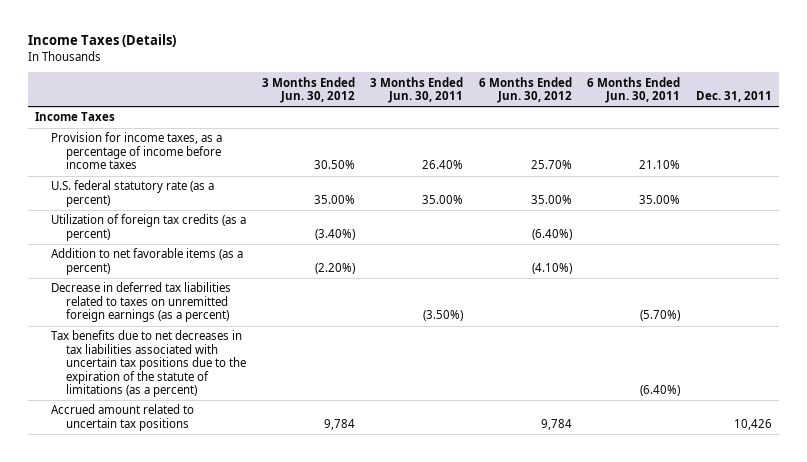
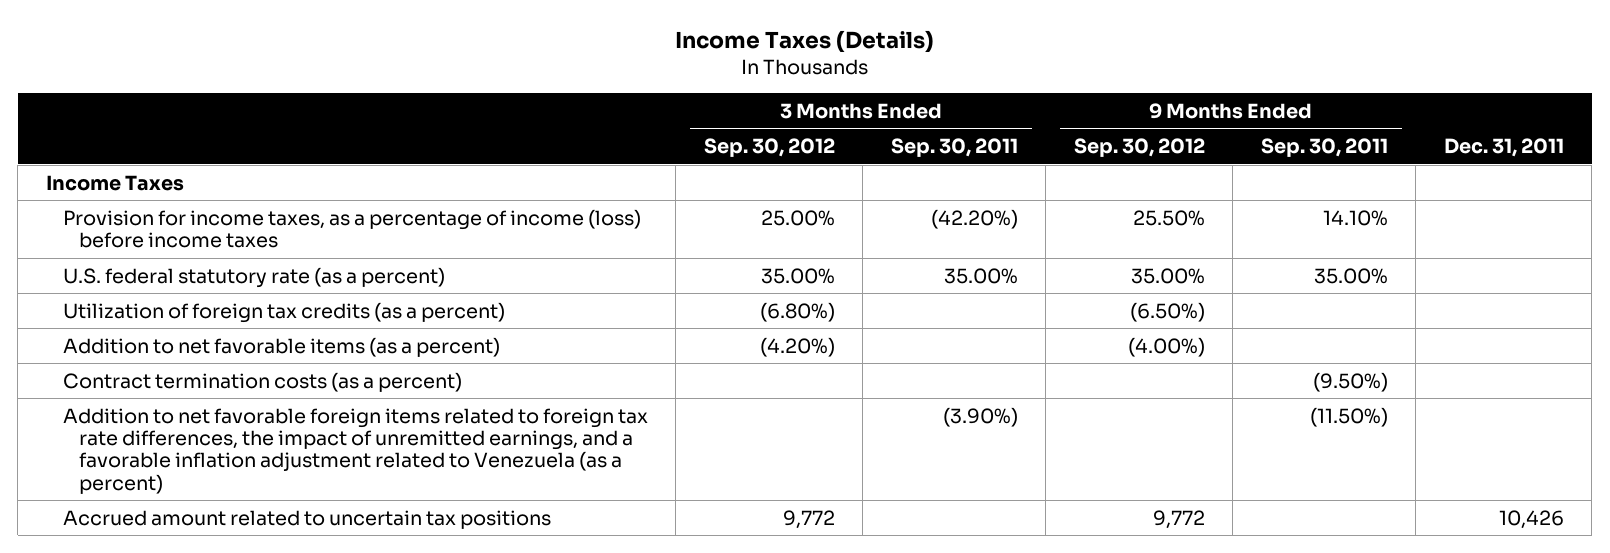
- | 3 Months Ended Jun. 30, 2012 | 3 Months Ended Jun. 30, 2011 | 6 Months Ended Jun. 30, 2012 | 6 Months Ended Jun. 30, 2011 | Dec. 31, 2011
+ | 3 Months Ended Sep. 30, 2012 | 3 Months Ended Sep. 30, 2011 | 9 Months Ended Sep. 30, 2012 | 9 Months Ended Sep. 30, 2011 | Dec. 31, 2011
- Provision for income taxes, as a percentage of income before income taxes | 30.50% | 26.40% | 25.70% | 21.10% |
+ Provision for income taxes, as a percentage of income (loss) before income taxes | 25.00% | (42.20%) | 25.50% | 14.10% |
- Decrease in deferred tax liabilities related to taxes on unremitted foreign earnings (as a percent) | | (3.50%) | | (5.70%) |
- Tax benefits due to net decreases in tax liabilities associated with uncertain tax positions due to the expiration of the statute of limitations (as a percent) | | | | (6.40%) |
+ Contract termination costs (as a percent) | | | | (9.50%) |
+ Addition to net favorable foreign items related to foreign tax rate differences, the impact of unremitted earnings, and a favorable inflation adjustment related to Venezuela (as a percent) | | (3.90%) | | (11.50%) |

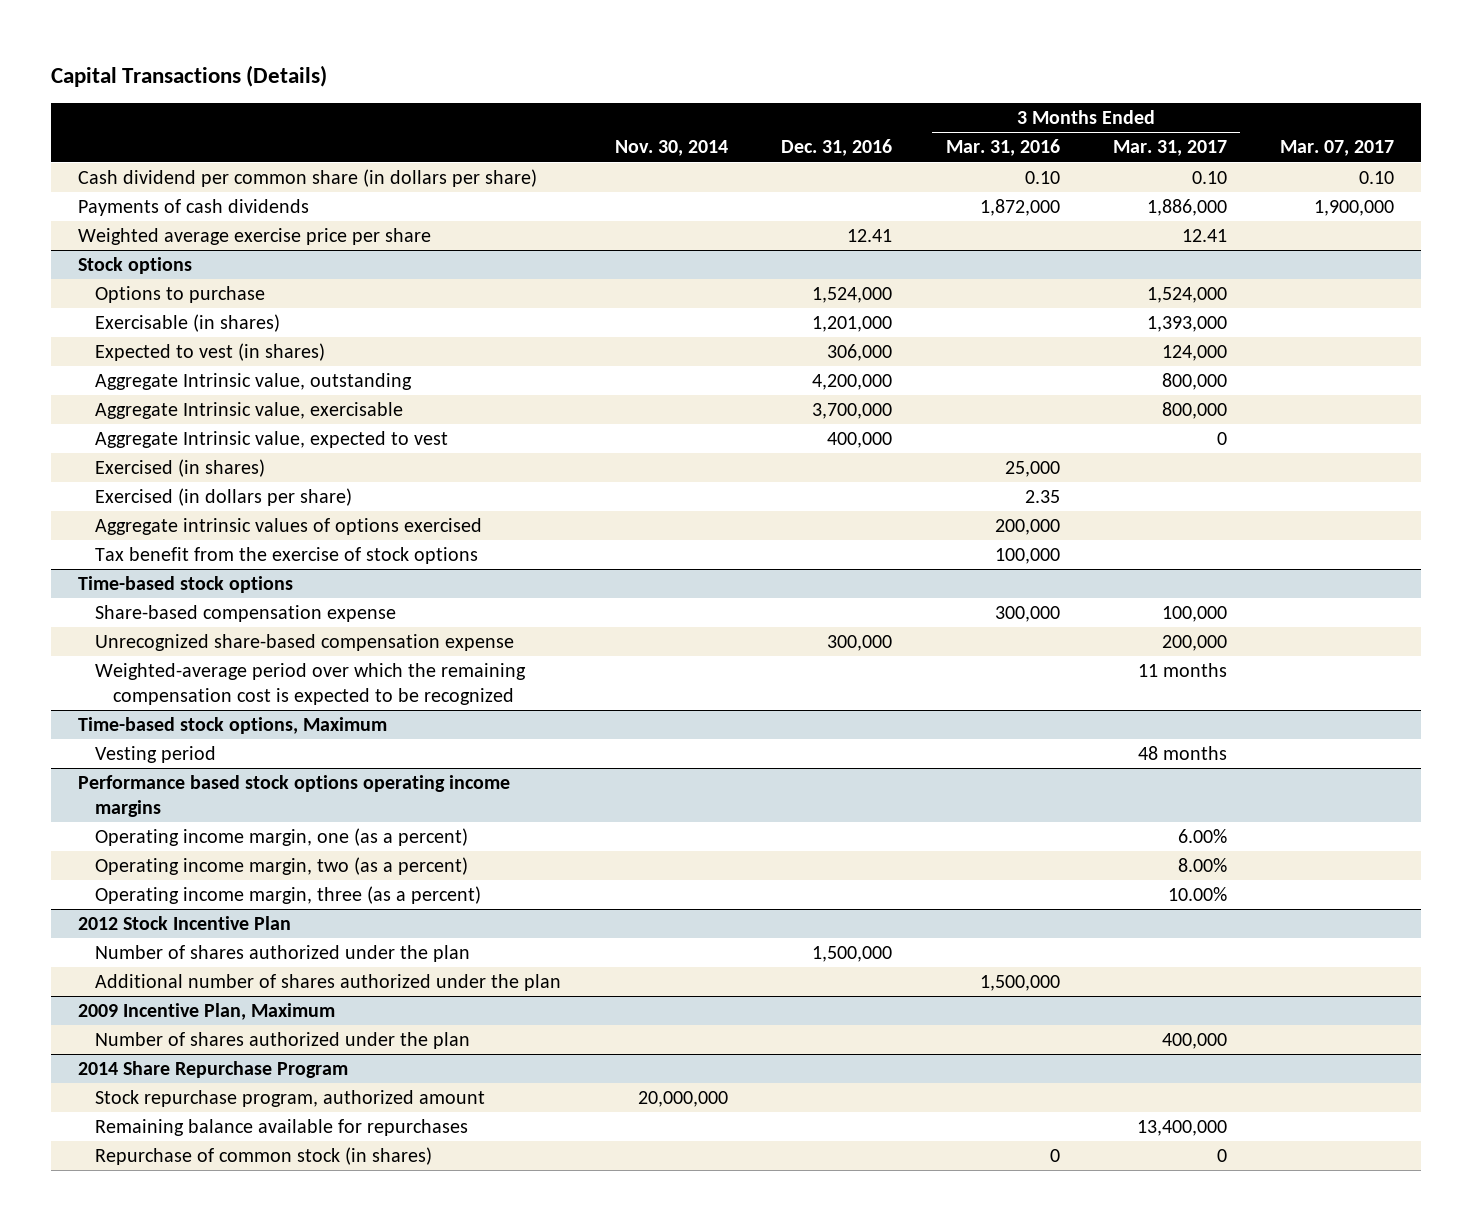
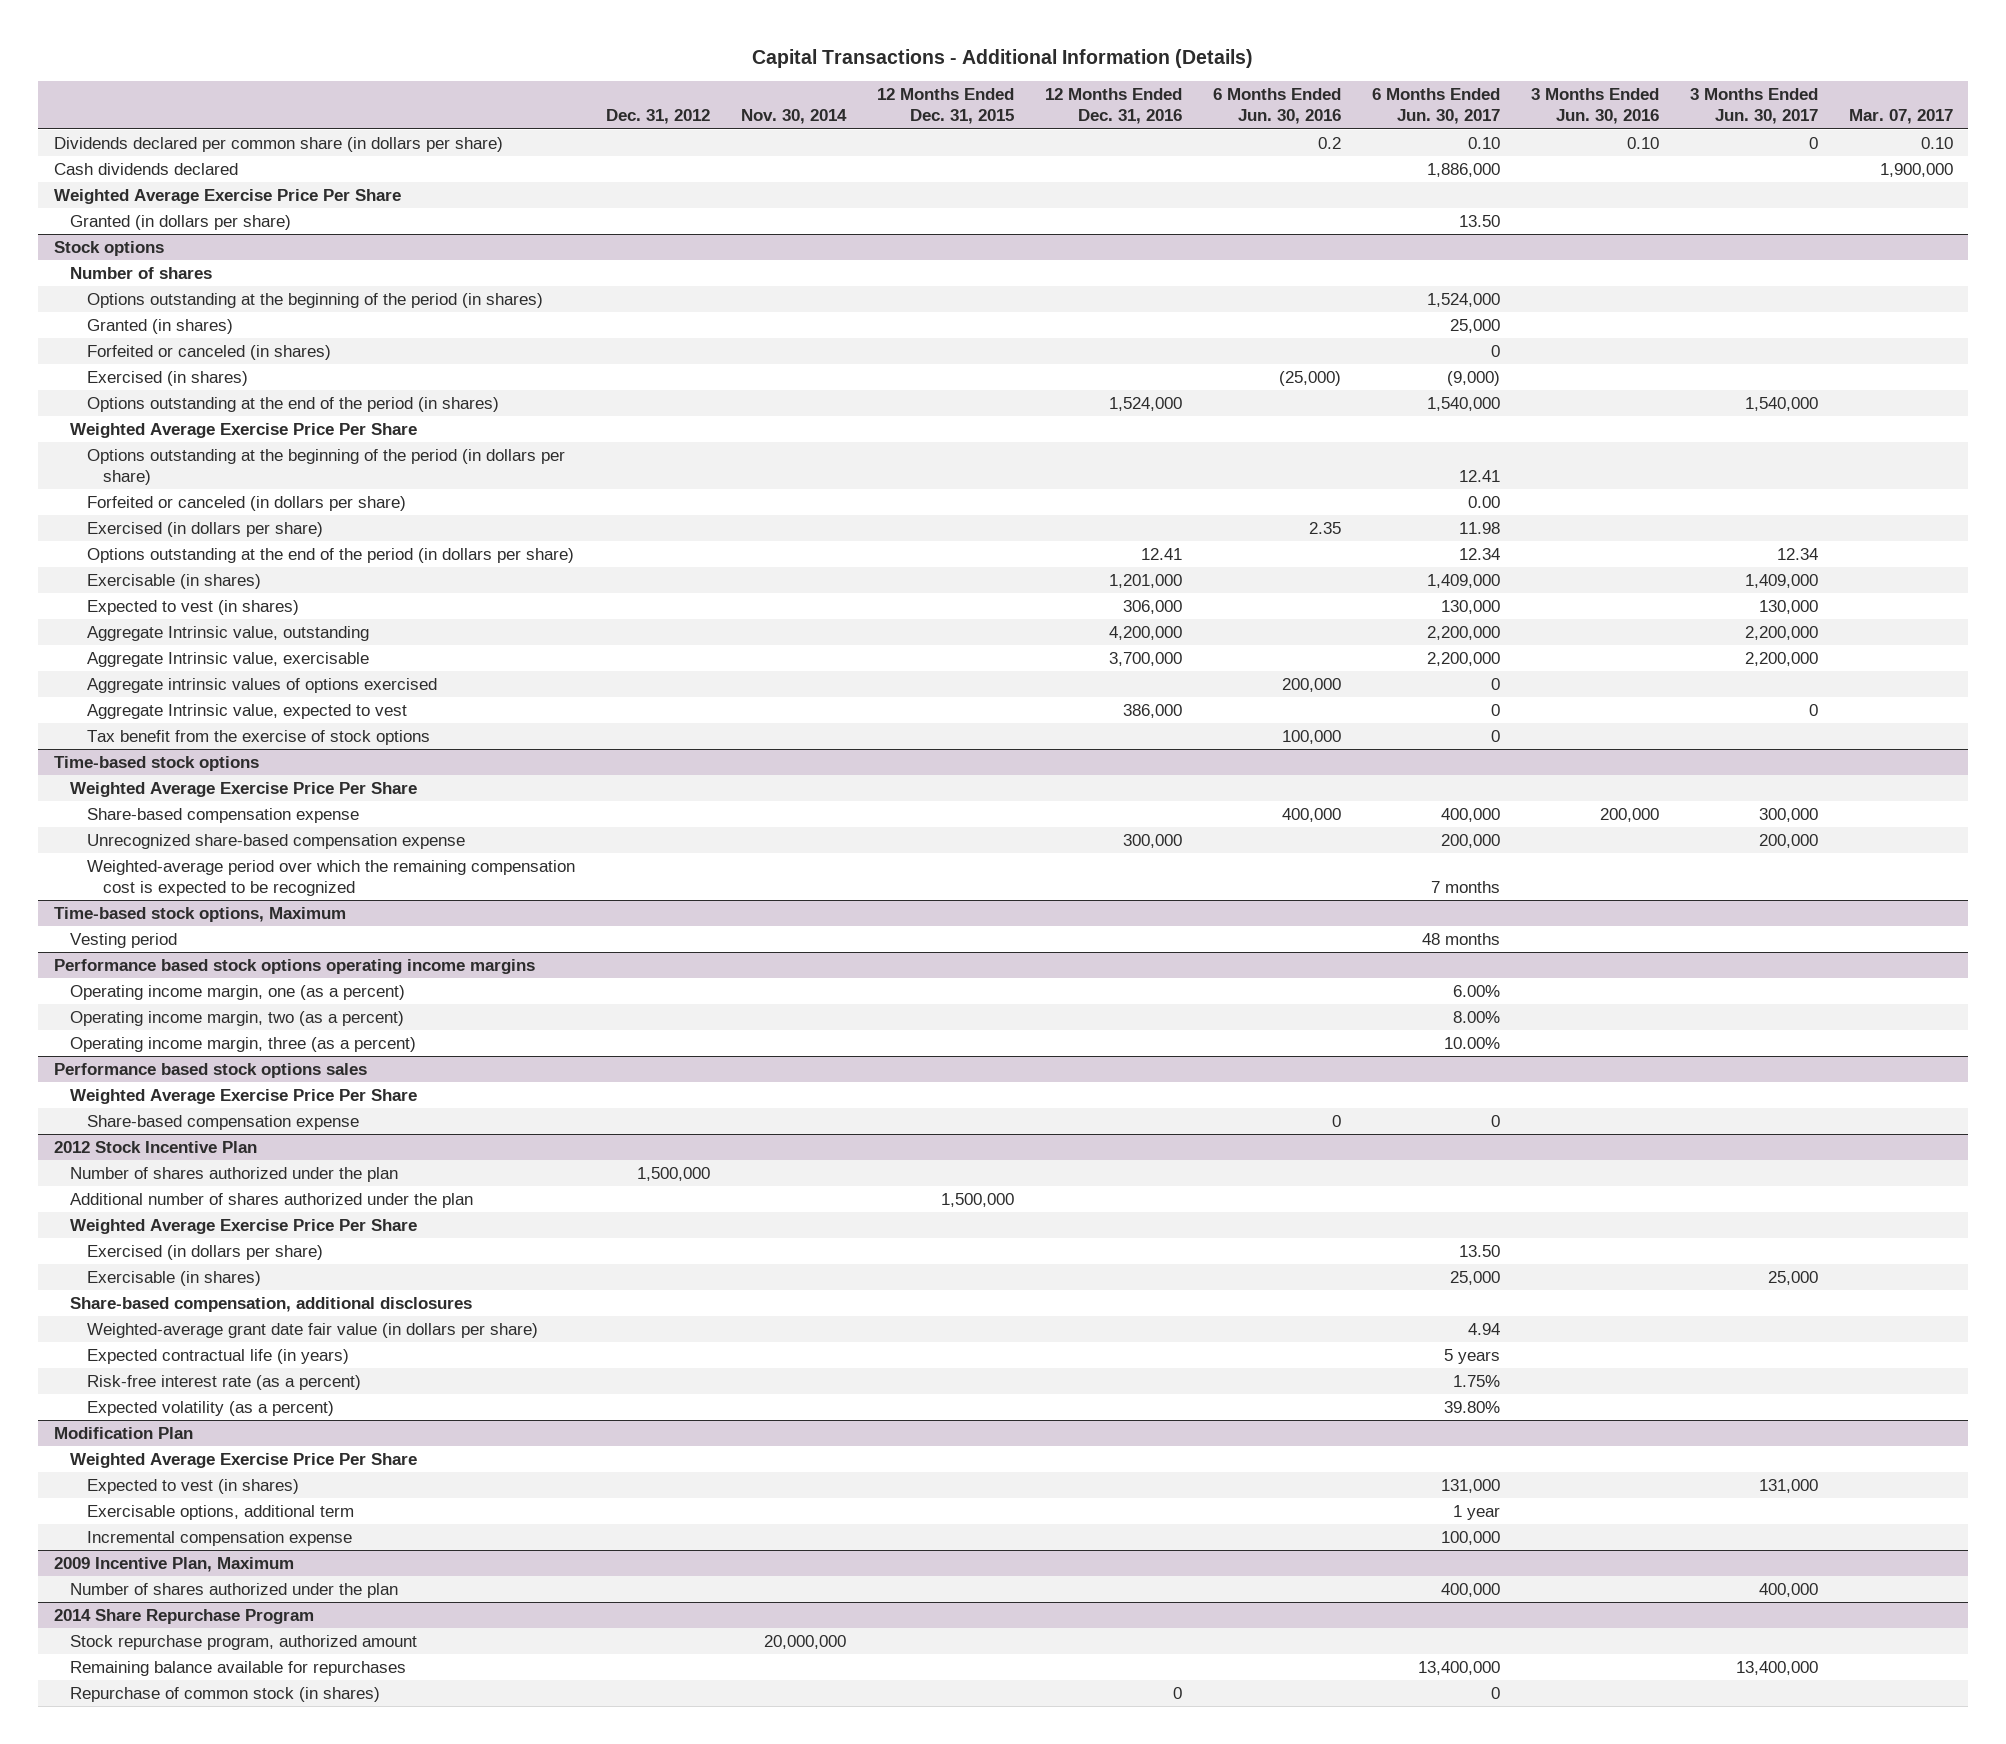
- Capital Transactions (Details)
+ Capital Transactions - Additional Information (Details)
- | Nov. 30, 2014 | Dec. 31, 2016 | 3 Months Ended Mar. 31, 2016 | 3 Months Ended Mar. 31, 2017 | Mar. 07, 2017
+ | Dec. 31, 2012 | Nov. 30, 2014 | 12 Months Ended Dec. 31, 2015 | 12 Months Ended Dec. 31, 2016 | 6 Months Ended Jun. 30, 2016 | 6 Months Ended Jun. 30, 2017 | 3 Months Ended Jun. 30, 2016 | 3 Months Ended Jun. 30, 2017 | Mar. 07, 2017
- Cash dividend per common share (in dollars per share) | | | 0.10 | 0.10 | 0.10
- Payments of cash dividends | | | 1,872,000 | 1,886,000 | 1,900,000
- Weighted average exercise price per share | | 12.41 | | 12.41 |
+ Dividends declared per common share (in dollars per share) | | | | | 0.2 | 0.10 | 0.10 | 0 | 0.10
+ Cash dividends declared | | | | | | 1,886,000 | | | 1,900,000
+ Weighted Average Exercise Price Per Share
+ Granted (in dollars per share) | | | | | | 13.50 | | |
@ Stock options
- Options to purchase | | 1,524,000 | | 1,524,000 |
+ Number of shares
+ Options outstanding at the beginning of the period (in shares) | | | | | | 1,524,000 | | |
+ Granted (in shares) | | | | | | 25,000 | | |
+ Forfeited or canceled (in shares) | | | | | | 0 | | |
moved up: Exercised (in shares) | | | | | (25,000) | (9,000) | | |
+ Options outstanding at the end of the period (in shares) | | | | 1,524,000 | | 1,540,000 | | 1,540,000 |
+ Weighted Average Exercise Price Per Share
+ Options outstanding at the beginning of the period (in dollars per share) | | | | | | 12.41 | | |
+ Forfeited or canceled (in dollars per share) | | | | | | 0.00 | | |
moved up: Exercised (in dollars per share) | | | | | 2.35 | 11.98 | | |
+ Options outstanding at the end of the period (in dollars per share) | | | | 12.41 | | 12.34 | | 12.34 |
moved down: Aggregate Intrinsic value, expected to vest | | | | 386,000 | | 0 | | 0 |
@ Time-based stock options
+ Weighted Average Exercise Price Per Share
+ Performance based stock options sales
+ Weighted Average Exercise Price Per Share
+ Share-based compensation expense | | | | | 0 | 0 | | |
@ 2012 Stock Incentive Plan
+ Weighted Average Exercise Price Per Share
+ Exercised (in dollars per share) | | | | | | 13.50 | | |
+ Exercisable (in shares) | | | | | | 25,000 | | 25,000 |
+ Share-based compensation, additional disclosures
+ Weighted-average grant date fair value (in dollars per share) | | | | | | 4.94 | | |
+ Expected contractual life (in years) | | | | | | 5 years | | |
+ Risk-free interest rate (as a percent) | | | | | | 1.75% | | |
+ Expected volatility (as a percent) | | | | | | 39.80% | | |
+ Modification Plan
+ Weighted Average Exercise Price Per Share
+ Expected to vest (in shares) | | | | | | 131,000 | | 131,000 |
+ Exercisable options, additional term | | | | | | 1 year | | |
+ Incremental compensation expense | | | | | | 100,000 | | |

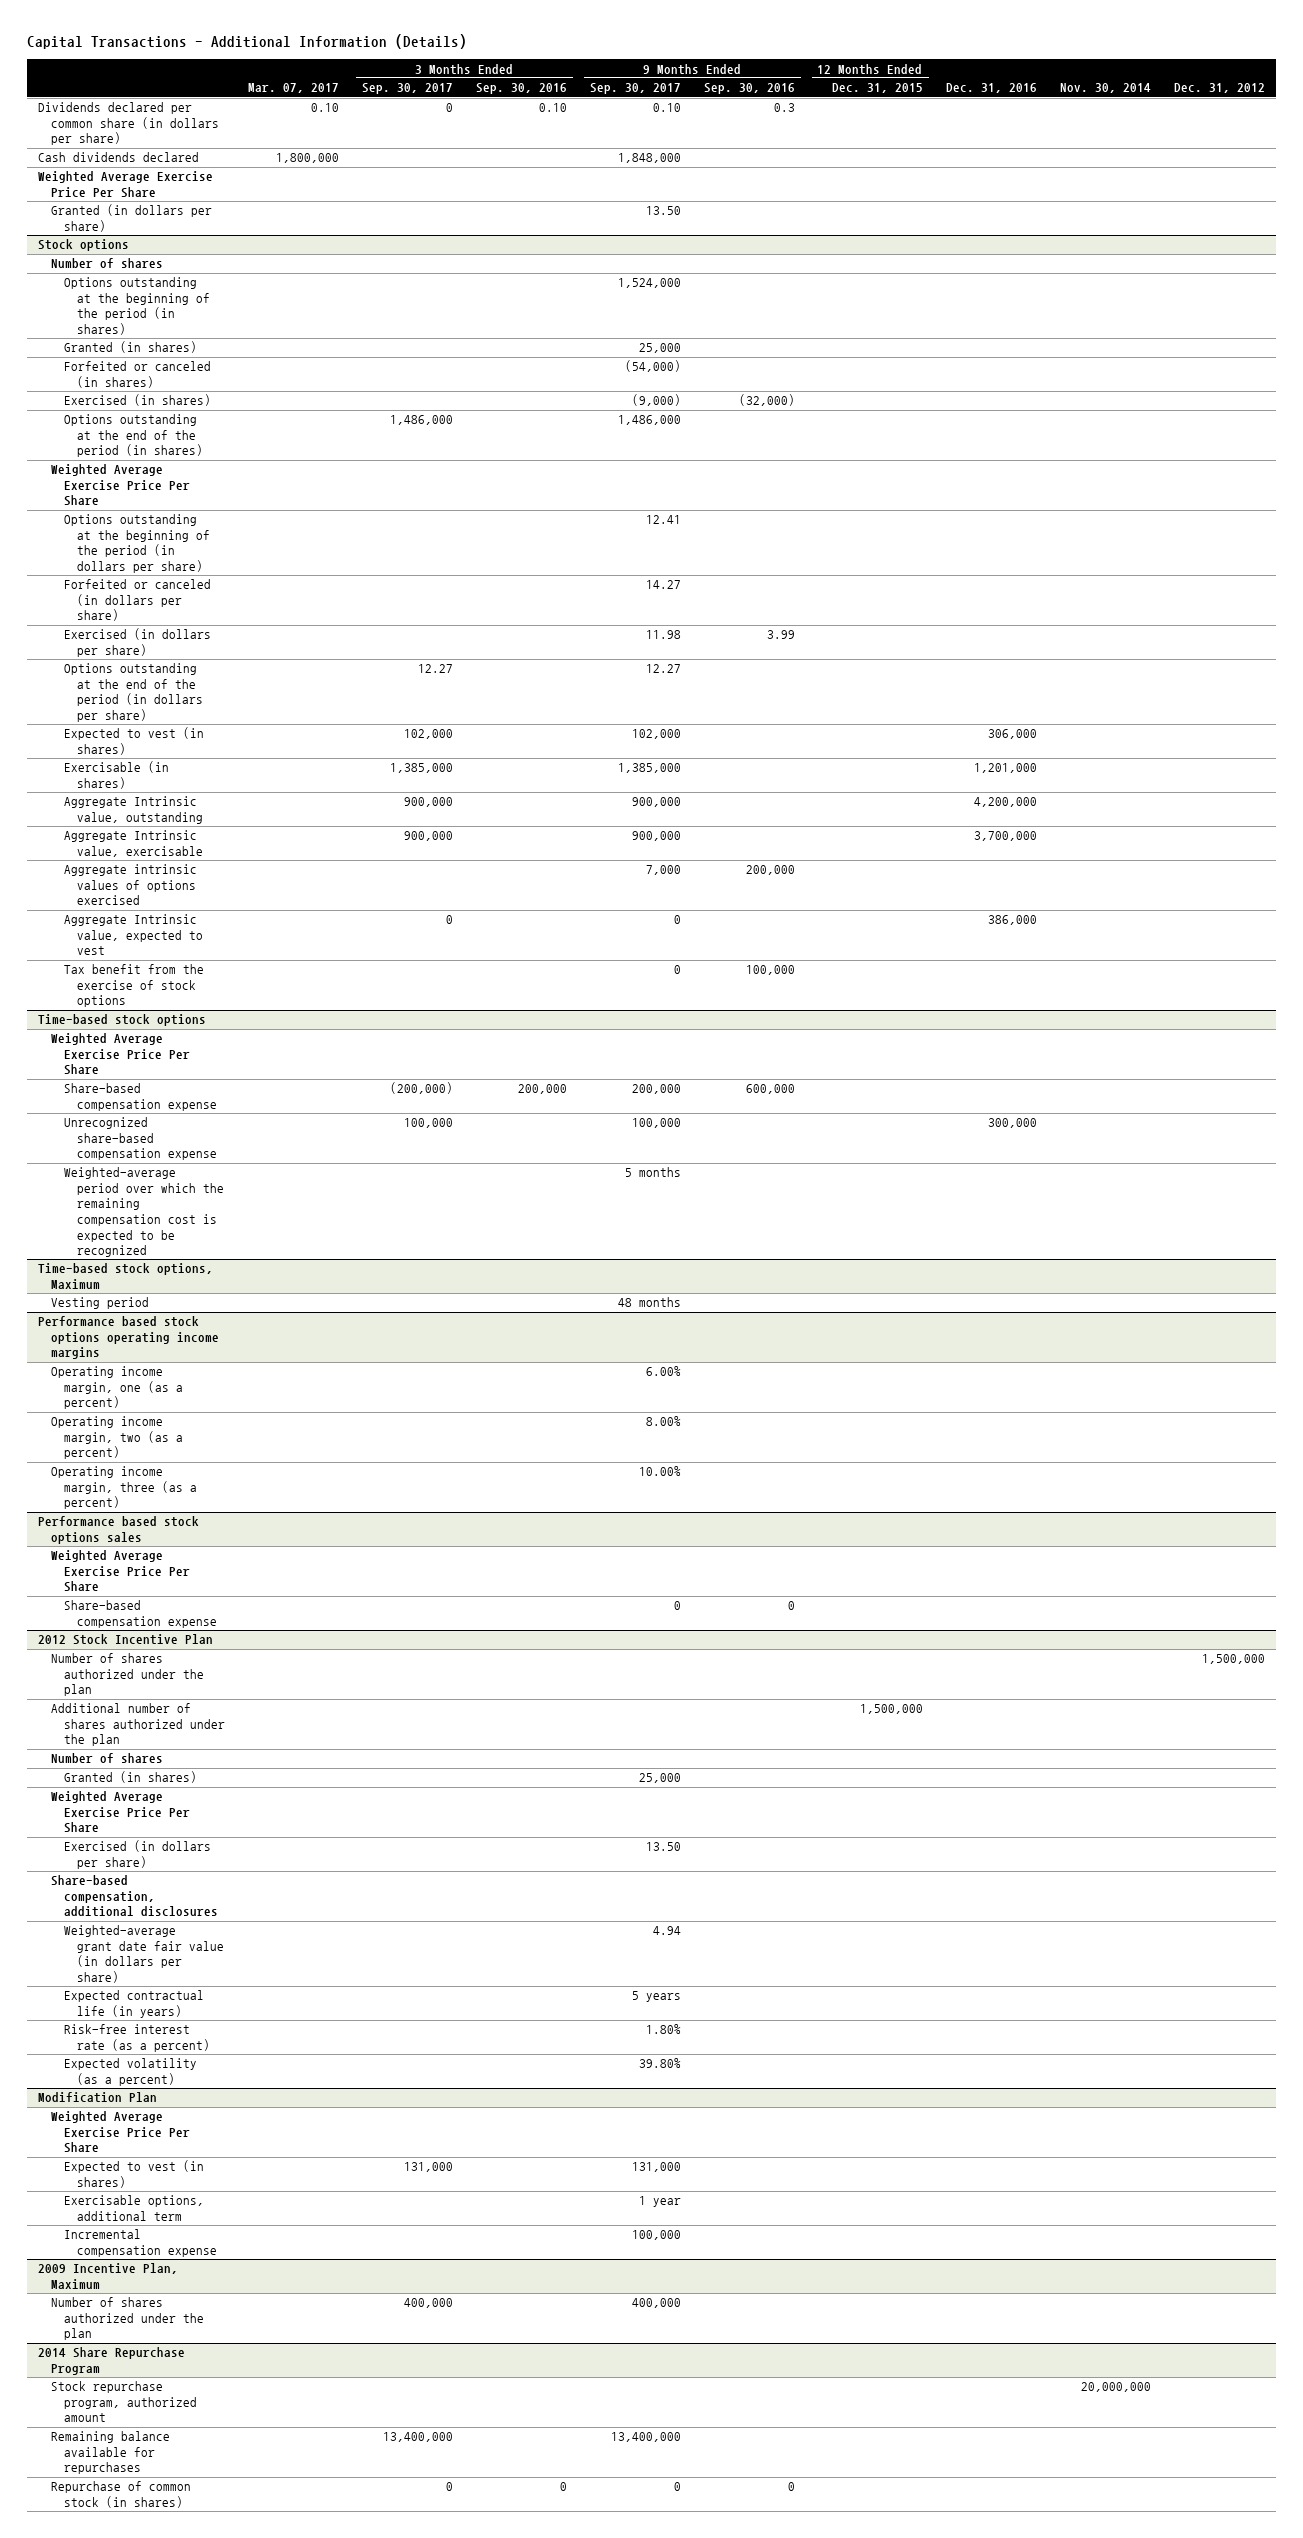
- | Dec. 31, 2012 | Nov. 30, 2014 | 12 Months Ended Dec. 31, 2015 | 12 Months Ended Dec. 31, 2016 | 6 Months Ended Jun. 30, 2016 | 6 Months Ended Jun. 30, 2017 | 3 Months Ended Jun. 30, 2016 | 3 Months Ended Jun. 30, 2017 | Mar. 07, 2017
+ | Mar. 07, 2017 | 3 Months Ended Sep. 30, 2017 | 3 Months Ended Sep. 30, 2016 | 9 Months Ended Sep. 30, 2017 | 9 Months Ended Sep. 30, 2016 | 12 Months Ended Dec. 31, 2015 | Dec. 31, 2016 | Nov. 30, 2014 | Dec. 31, 2012
- Cash dividends declared | | | | | | 1,886,000 | | | 1,900,000
+ Cash dividends declared | 1,800,000 | | | 1,848,000 | | | | |
@ Stock options
moved down: Exercisable (in shares) | | 1,385,000 | | 1,385,000 | | | 1,201,000 | |
@ 2012 Stock Incentive Plan
+ Number of shares
+ Granted (in shares) | | | | 25,000 | | | | |
- Exercisable (in shares) | | | | | | 25,000 | | 25,000 |

